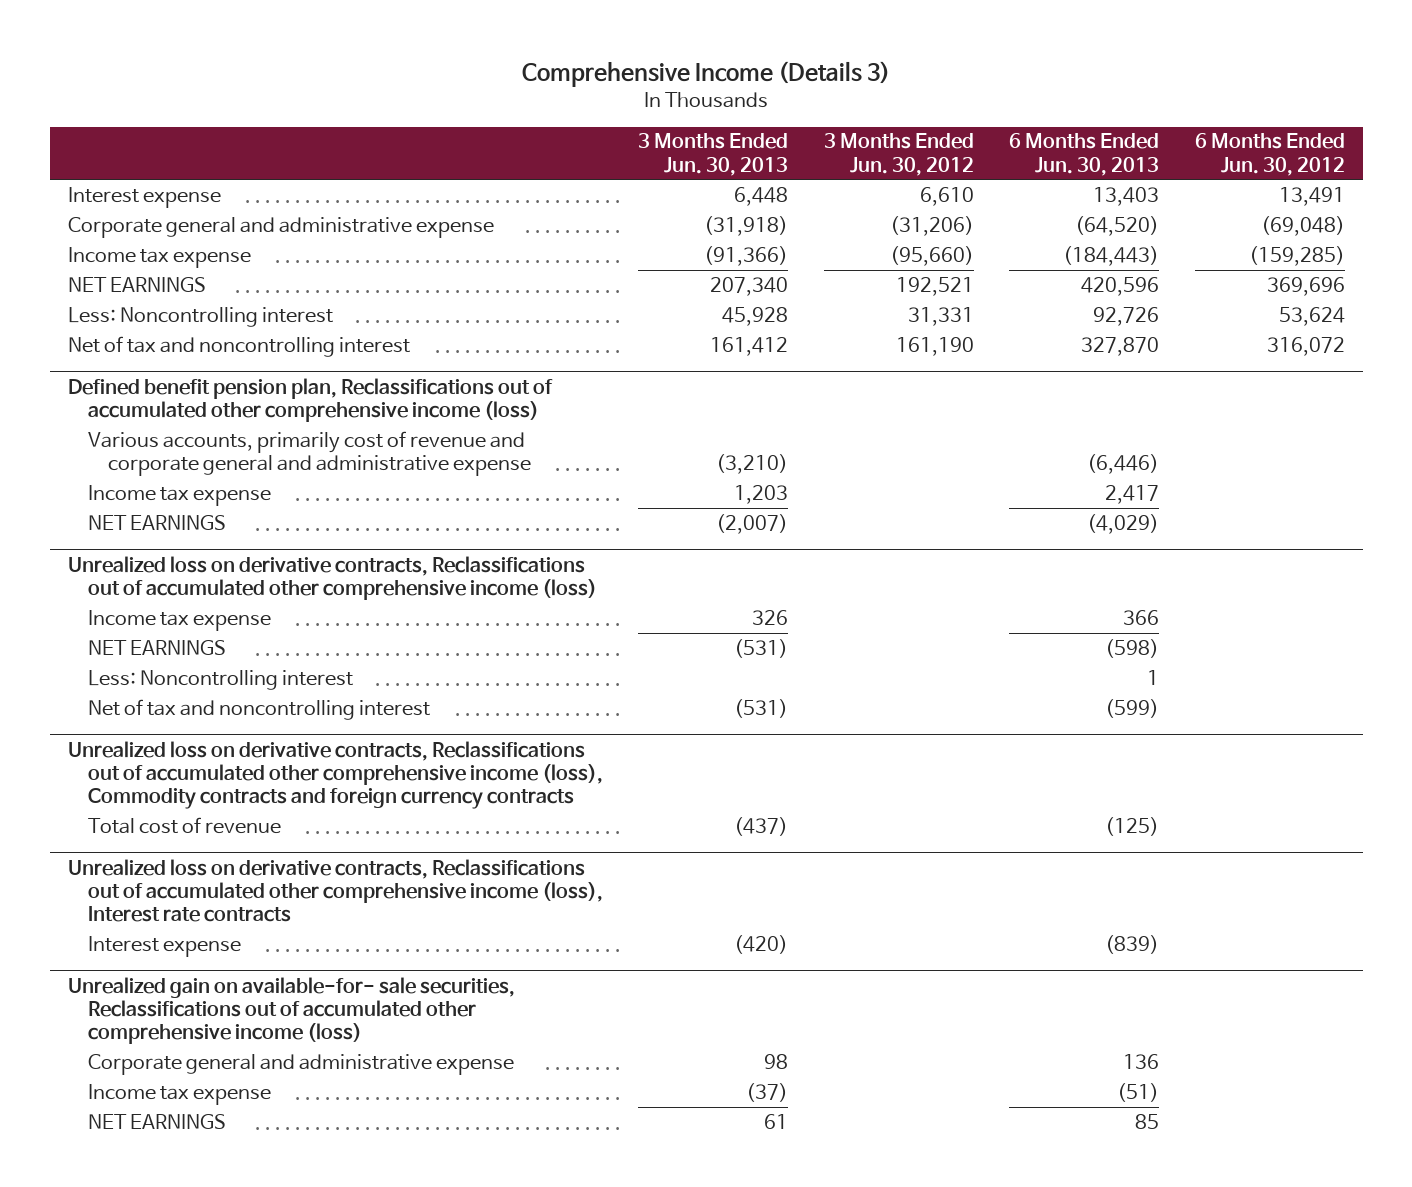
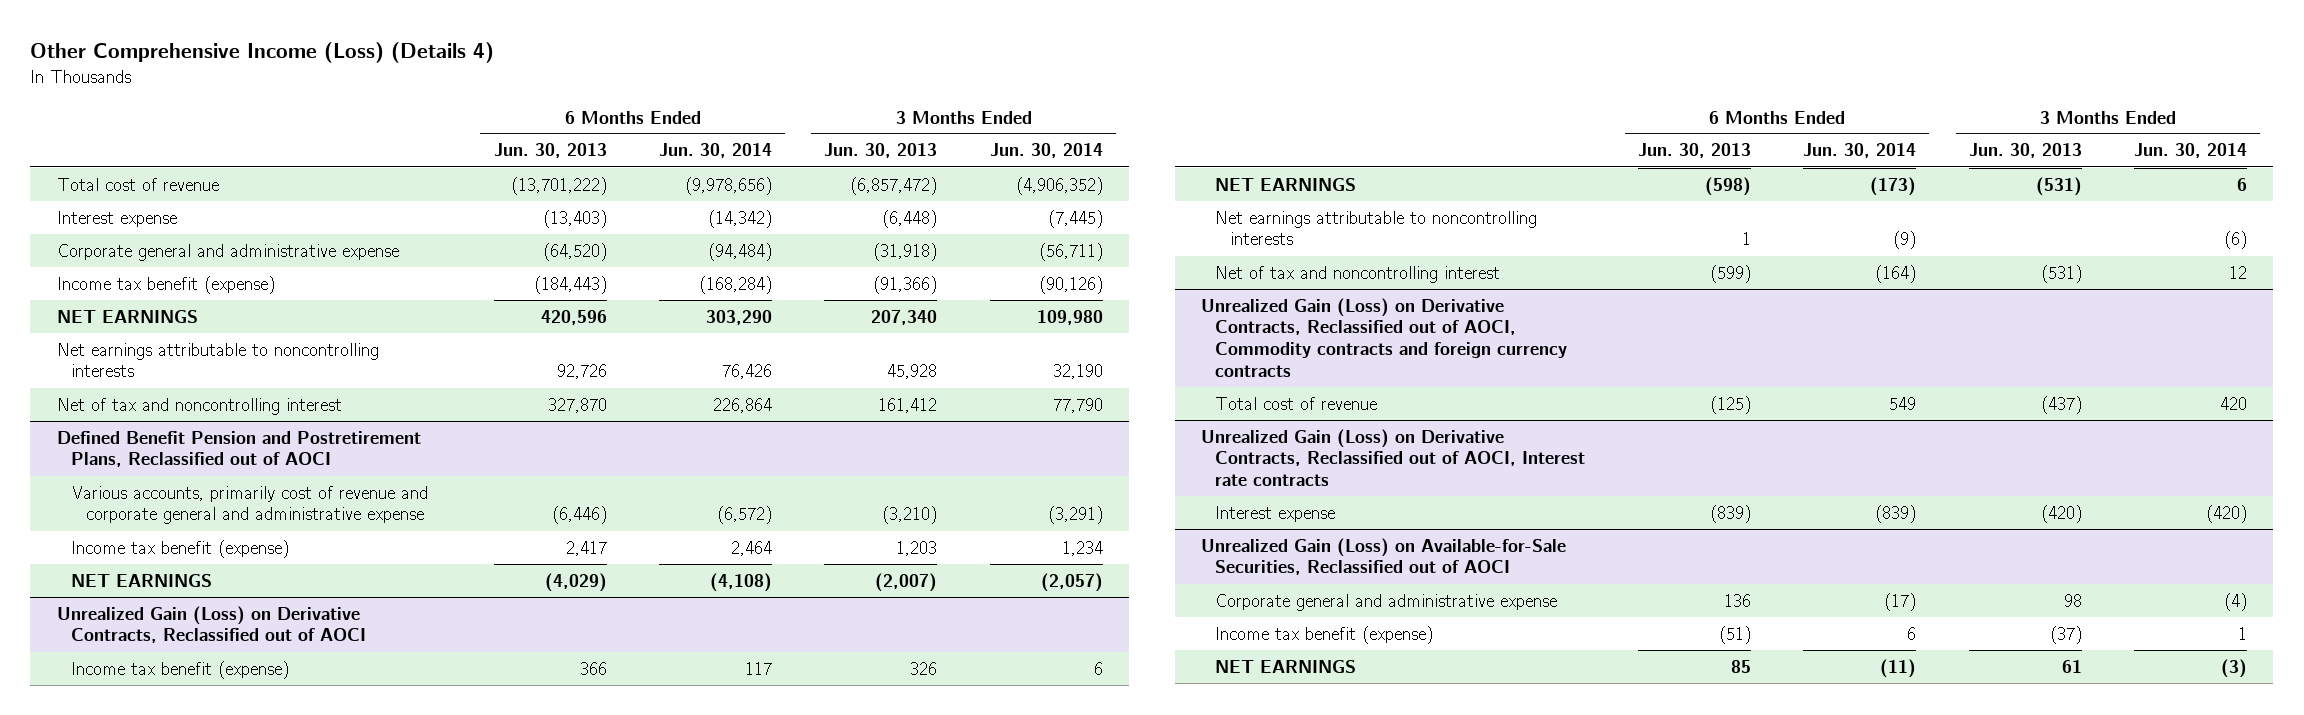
- Comprehensive Income (Details 3)
+ Other Comprehensive Income (Loss) (Details 4)
- | 3 Months Ended Jun. 30, 2013 | 3 Months Ended Jun. 30, 2012 | 6 Months Ended Jun. 30, 2013 | 6 Months Ended Jun. 30, 2012
+ | 6 Months Ended Jun. 30, 2013 | 6 Months Ended Jun. 30, 2014 | 3 Months Ended Jun. 30, 2013 | 3 Months Ended Jun. 30, 2014
- Interest expense | 6,448 | 6,610 | 13,403 | 13,491
+ Total cost of revenue | (13,701,222) | (9,978,656) | (6,857,472) | (4,906,352)
+ Interest expense | (13,403) | (14,342) | (6,448) | (7,445)
- Income tax expense | (91,366) | (95,660) | (184,443) | (159,285)
+ Income tax benefit (expense) | (184,443) | (168,284) | (91,366) | (90,126)
- Less: Noncontrolling interest | 45,928 | 31,331 | 92,726 | 53,624
+ Net earnings attributable to noncontrolling interests | 92,726 | 76,426 | 45,928 | 32,190
- Defined benefit pension plan, Reclassifications out of accumulated other comprehensive income (loss)
+ Defined Benefit Pension and Postretirement Plans, Reclassified out of AOCI
- Income tax expense | 1,203 | | 2,417 |
+ Income tax benefit (expense) | 2,417 | 2,464 | 1,203 | 1,234
- Unrealized loss on derivative contracts, Reclassifications out of accumulated other comprehensive income (loss)
- Income tax expense | 326 | | 366 |
+ Unrealized Gain (Loss) on Derivative Contracts, Reclassified out of AOCI
+ Income tax benefit (expense) | 366 | 117 | 326 | 6
- Less: Noncontrolling interest | | | 1 |
+ Net earnings attributable to noncontrolling interests | 1 | (9) | | (6)
- Unrealized loss on derivative contracts, Reclassifications out of accumulated other comprehensive income (loss), Commodity contracts and foreign currency contracts
+ Unrealized Gain (Loss) on Derivative Contracts, Reclassified out of AOCI, Commodity contracts and foreign currency contracts
- Unrealized loss on derivative contracts, Reclassifications out of accumulated other comprehensive income (loss), Interest rate contracts
+ Unrealized Gain (Loss) on Derivative Contracts, Reclassified out of AOCI, Interest rate contracts
- Unrealized gain on available-for- sale securities, Reclassifications out of accumulated other comprehensive income (loss)
+ Unrealized Gain (Loss) on Available-for-Sale Securities, Reclassified out of AOCI
- Income tax expense | (37) | | (51) |
+ Income tax benefit (expense) | (51) | 6 | (37) | 1

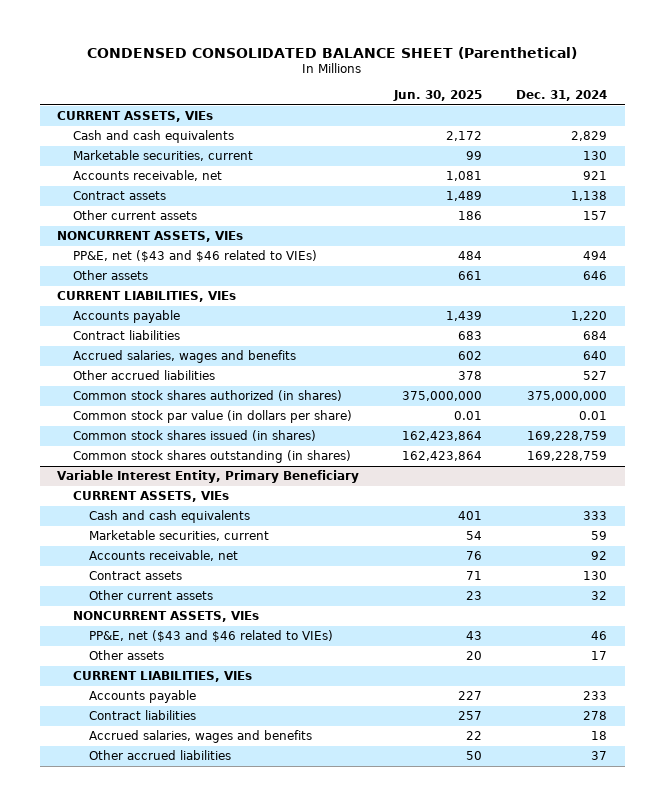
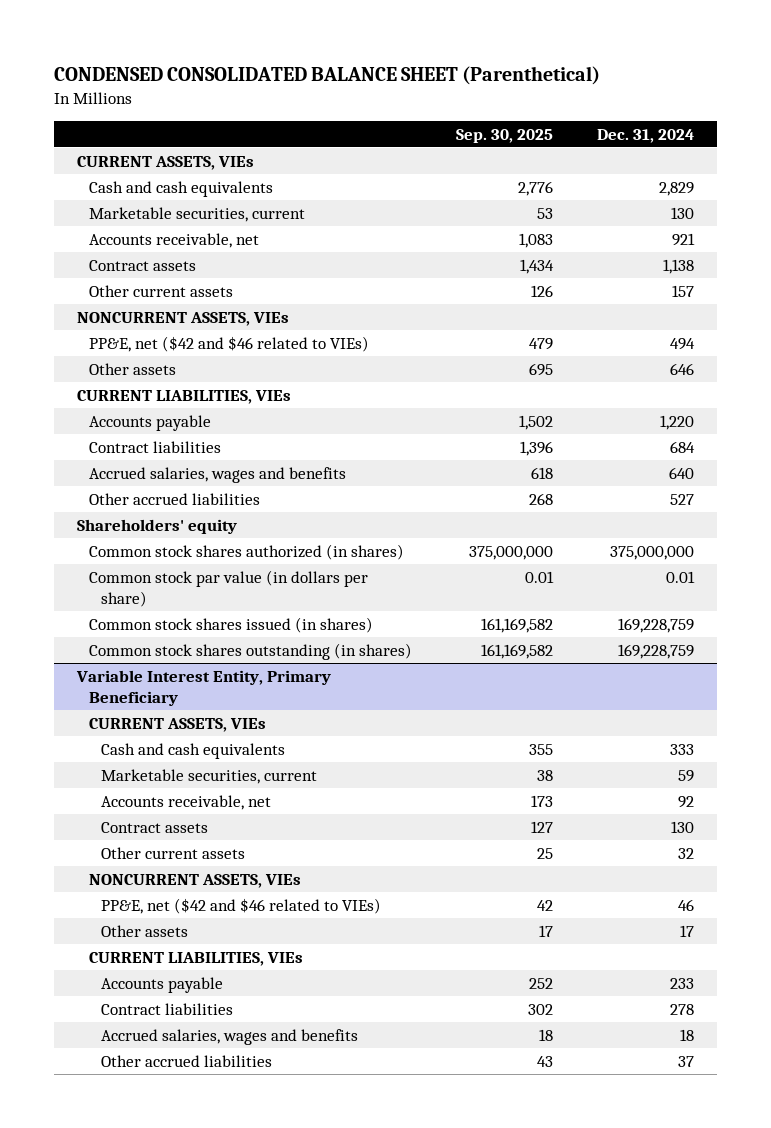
- | Jun. 30, 2025 | Dec. 31, 2024
+ | Sep. 30, 2025 | Dec. 31, 2024
- PP&E, net ($43 and $46 related to VIEs) | 484 | 494
+ PP&E, net ($42 and $46 related to VIEs) | 479 | 494
+ Shareholders' equity
@ Variable Interest Entity, Primary Beneficiary
- PP&E, net ($43 and $46 related to VIEs) | 43 | 46
+ PP&E, net ($42 and $46 related to VIEs) | 42 | 46

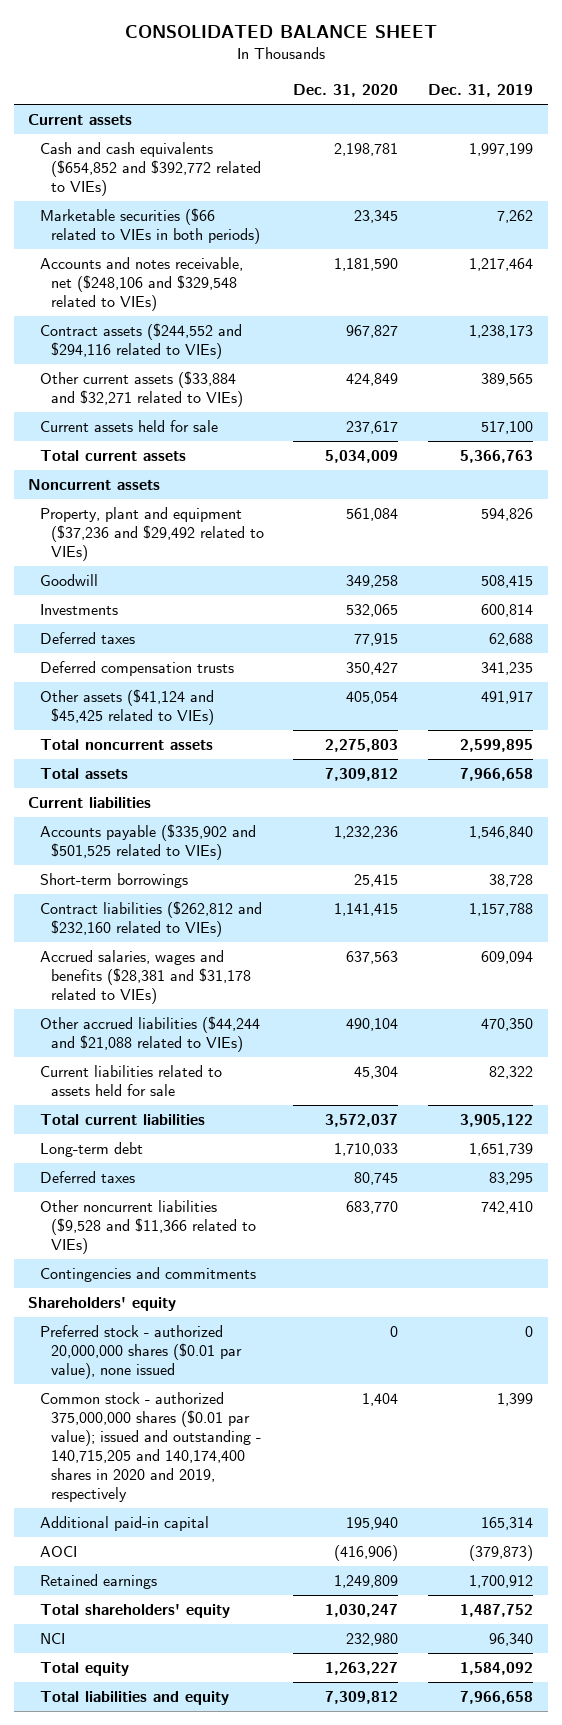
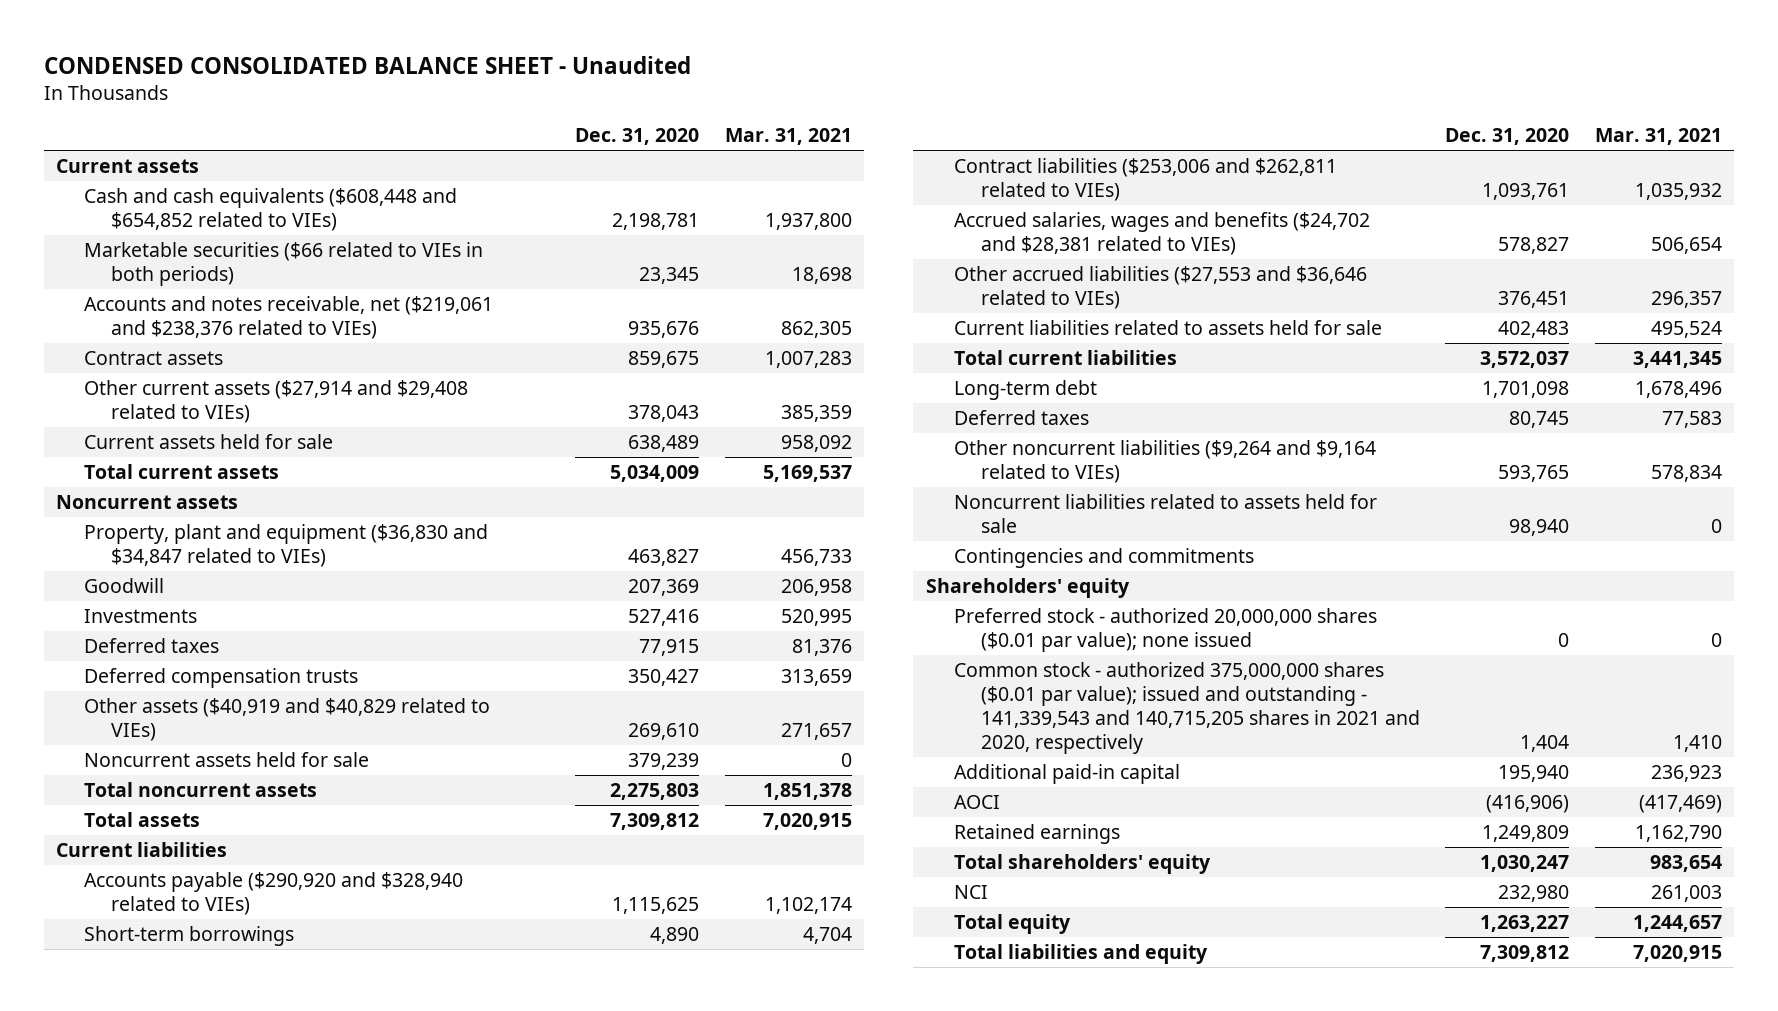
- CONSOLIDATED BALANCE SHEET
+ CONDENSED CONSOLIDATED BALANCE SHEET - Unaudited
- | Dec. 31, 2020 | Dec. 31, 2019
+ | Dec. 31, 2020 | Mar. 31, 2021
- Cash and cash equivalents ($654,852 and $392,772 related to VIEs) | 2,198,781 | 1,997,199
+ Cash and cash equivalents ($608,448 and $654,852 related to VIEs) | 2,198,781 | 1,937,800
- Accounts and notes receivable, net ($248,106 and $329,548 related to VIEs) | 1,181,590 | 1,217,464
- Contract assets ($244,552 and $294,116 related to VIEs) | 967,827 | 1,238,173
- Other current assets ($33,884 and $32,271 related to VIEs) | 424,849 | 389,565
- Current assets held for sale | 237,617 | 517,100
+ Accounts and notes receivable, net ($219,061 and $238,376 related to VIEs) | 935,676 | 862,305
+ Contract assets | 859,675 | 1,007,283
+ Other current assets ($27,914 and $29,408 related to VIEs) | 378,043 | 385,359
+ Current assets held for sale | 638,489 | 958,092
- Property, plant and equipment ($37,236 and $29,492 related to VIEs) | 561,084 | 594,826
- Goodwill | 349,258 | 508,415
- Investments | 532,065 | 600,814
+ Property, plant and equipment ($36,830 and $34,847 related to VIEs) | 463,827 | 456,733
+ Goodwill | 207,369 | 206,958
+ Investments | 527,416 | 520,995
- Other assets ($41,124 and $45,425 related to VIEs) | 405,054 | 491,917
+ Other assets ($40,919 and $40,829 related to VIEs) | 269,610 | 271,657
+ Noncurrent assets held for sale | 379,239 | 0
- Accounts payable ($335,902 and $501,525 related to VIEs) | 1,232,236 | 1,546,840
- Short-term borrowings | 25,415 | 38,728
- Contract liabilities ($262,812 and $232,160 related to VIEs) | 1,141,415 | 1,157,788
- Accrued salaries, wages and benefits ($28,381 and $31,178 related to VIEs) | 637,563 | 609,094
- Other accrued liabilities ($44,244 and $21,088 related to VIEs) | 490,104 | 470,350
- Current liabilities related to assets held for sale | 45,304 | 82,322
+ Accounts payable ($290,920 and $328,940 related to VIEs) | 1,115,625 | 1,102,174
+ Short-term borrowings | 4,890 | 4,704
+ Contract liabilities ($253,006 and $262,811 related to VIEs) | 1,093,761 | 1,035,932
+ Accrued salaries, wages and benefits ($24,702 and $28,381 related to VIEs) | 578,827 | 506,654
+ Other accrued liabilities ($27,553 and $36,646 related to VIEs) | 376,451 | 296,357
+ Current liabilities related to assets held for sale | 402,483 | 495,524
- Long-term debt | 1,710,033 | 1,651,739
+ Long-term debt | 1,701,098 | 1,678,496
- Other noncurrent liabilities ($9,528 and $11,366 related to VIEs) | 683,770 | 742,410
+ Other noncurrent liabilities ($9,264 and $9,164 related to VIEs) | 593,765 | 578,834
+ Noncurrent liabilities related to assets held for sale | 98,940 | 0
- Preferred stock - authorized 20,000,000 shares ($0.01 par value), none issued | 0 | 0
- Common stock - authorized 375,000,000 shares ($0.01 par value); issued and outstanding - 140,715,205 and 140,174,400 shares in 2020 and 2019, respectively | 1,404 | 1,399
+ Preferred stock - authorized 20,000,000 shares ($0.01 par value); none issued | 0 | 0
+ Common stock - authorized 375,000,000 shares ($0.01 par value); issued and outstanding - 141,339,543 and 140,715,205 shares in 2021 and 2020, respectively | 1,404 | 1,410

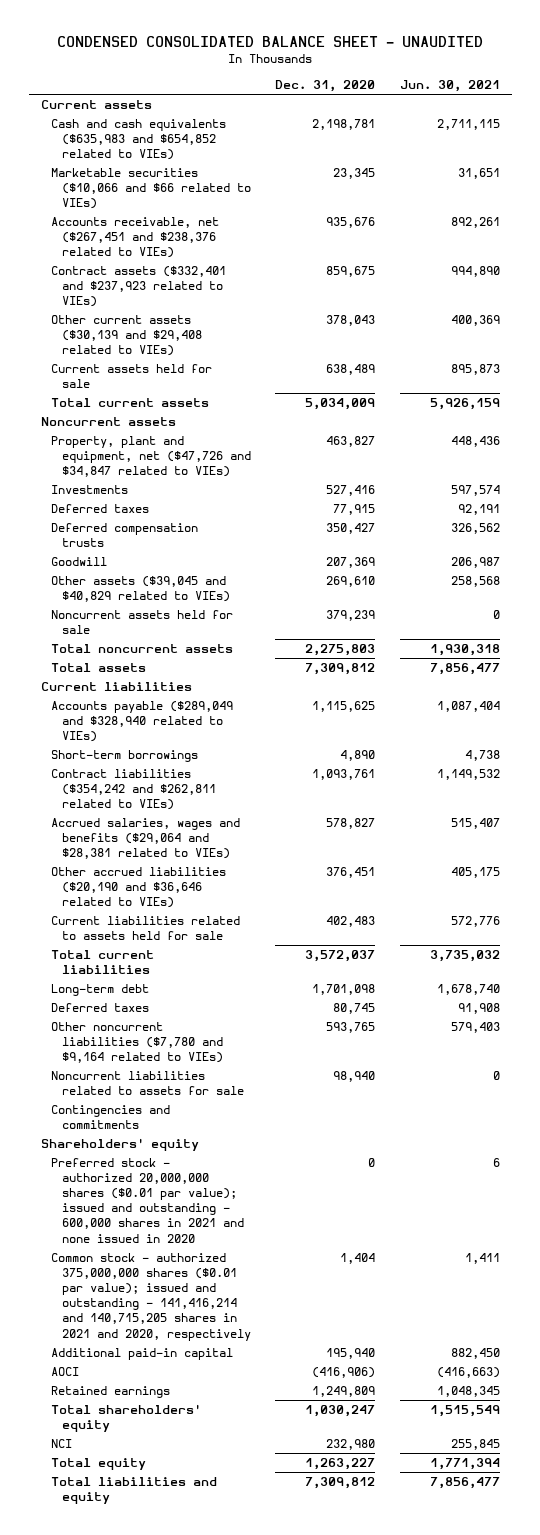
- CONDENSED CONSOLIDATED BALANCE SHEET - Unaudited
+ CONDENSED CONSOLIDATED BALANCE SHEET - UNAUDITED
- | Dec. 31, 2020 | Mar. 31, 2021
+ | Dec. 31, 2020 | Jun. 30, 2021
- Cash and cash equivalents ($608,448 and $654,852 related to VIEs) | 2,198,781 | 1,937,800
- Marketable securities ($66 related to VIEs in both periods) | 23,345 | 18,698
- Accounts and notes receivable, net ($219,061 and $238,376 related to VIEs) | 935,676 | 862,305
- Contract assets | 859,675 | 1,007,283
- Other current assets ($27,914 and $29,408 related to VIEs) | 378,043 | 385,359
+ Cash and cash equivalents ($635,983 and $654,852 related to VIEs) | 2,198,781 | 2,711,115
+ Marketable securities ($10,066 and $66 related to VIEs) | 23,345 | 31,651
+ Accounts receivable, net ($267,451 and $238,376 related to VIEs) | 935,676 | 892,261
+ Contract assets ($332,401 and $237,923 related to VIEs) | 859,675 | 994,890
+ Other current assets ($30,139 and $29,408 related to VIEs) | 378,043 | 400,369
- Property, plant and equipment ($36,830 and $34,847 related to VIEs) | 463,827 | 456,733
+ Property, plant and equipment, net ($47,726 and $34,847 related to VIEs) | 463,827 | 448,436
- Other assets ($40,919 and $40,829 related to VIEs) | 269,610 | 271,657
moved down: Goodwill | 207,369 | 206,987
+ Other assets ($39,045 and $40,829 related to VIEs) | 269,610 | 258,568
- Accounts payable ($290,920 and $328,940 related to VIEs) | 1,115,625 | 1,102,174
+ Accounts payable ($289,049 and $328,940 related to VIEs) | 1,115,625 | 1,087,404
- Contract liabilities ($253,006 and $262,811 related to VIEs) | 1,093,761 | 1,035,932
- Accrued salaries, wages and benefits ($24,702 and $28,381 related to VIEs) | 578,827 | 506,654
- Other accrued liabilities ($27,553 and $36,646 related to VIEs) | 376,451 | 296,357
+ Contract liabilities ($354,242 and $262,811 related to VIEs) | 1,093,761 | 1,149,532
+ Accrued salaries, wages and benefits ($29,064 and $28,381 related to VIEs) | 578,827 | 515,407
+ Other accrued liabilities ($20,190 and $36,646 related to VIEs) | 376,451 | 405,175
- Other noncurrent liabilities ($9,264 and $9,164 related to VIEs) | 593,765 | 578,834
- Noncurrent liabilities related to assets held for sale | 98,940 | 0
+ Other noncurrent liabilities ($7,780 and $9,164 related to VIEs) | 593,765 | 579,403
+ Noncurrent liabilities related to assets for sale | 98,940 | 0
- Preferred stock - authorized 20,000,000 shares ($0.01 par value); none issued | 0 | 0
- Common stock - authorized 375,000,000 shares ($0.01 par value); issued and outstanding - 141,339,543 and 140,715,205 shares in 2021 and 2020, respectively | 1,404 | 1,410
+ Preferred stock - authorized 20,000,000 shares ($0.01 par value); issued and outstanding - 600,000 shares in 2021 and none issued in 2020 | 0 | 6
+ Common stock - authorized 375,000,000 shares ($0.01 par value); issued and outstanding - 141,416,214 and 140,715,205 shares in 2021 and 2020, respectively | 1,404 | 1,411

